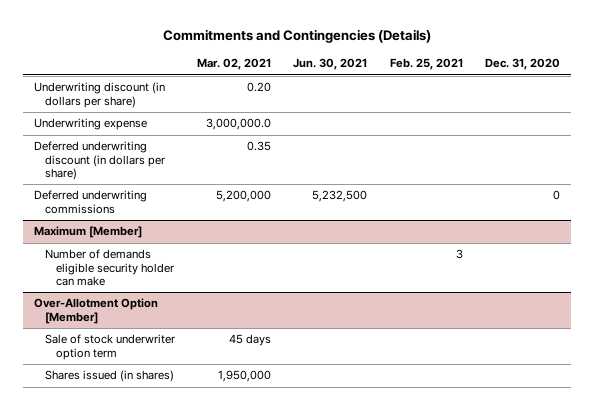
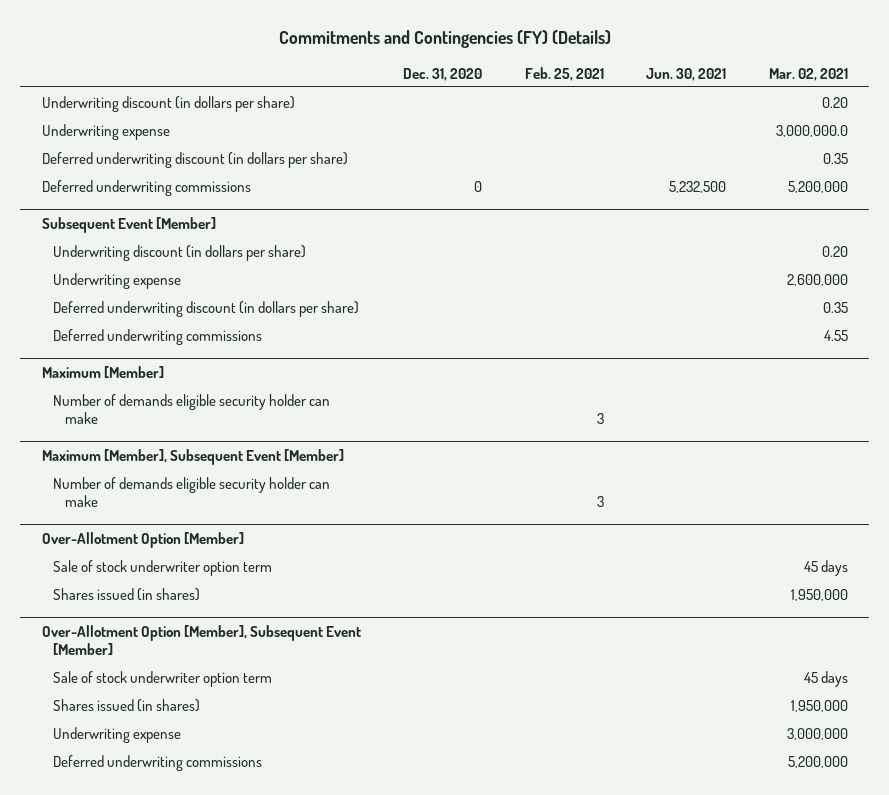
- Commitments and Contingencies (Details)
+ Commitments and Contingencies (FY) (Details)
- | Mar. 02, 2021 | Jun. 30, 2021 | Feb. 25, 2021 | Dec. 31, 2020
+ | Dec. 31, 2020 | Feb. 25, 2021 | Jun. 30, 2021 | Mar. 02, 2021
+ Subsequent Event [Member]
+ Underwriting discount (in dollars per share) | | | | 0.20
+ Underwriting expense | | | | 2,600,000
+ Deferred underwriting discount (in dollars per share) | | | | 0.35
+ Deferred underwriting commissions | | | | 4.55
+ Maximum [Member], Subsequent Event [Member]
+ Number of demands eligible security holder can make | | 3 | |
+ Over-Allotment Option [Member], Subsequent Event [Member]
+ Sale of stock underwriter option term | | | | 45 days
+ Shares issued (in shares) | | | | 1,950,000
+ Underwriting expense | | | | 3,000,000
+ Deferred underwriting commissions | | | | 5,200,000

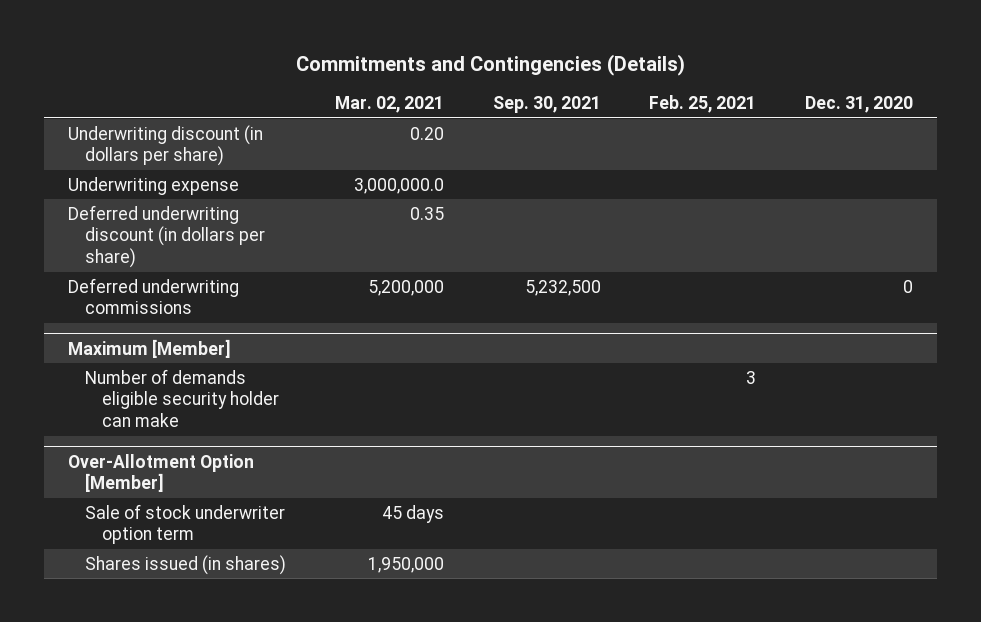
- Commitments and Contingencies (FY) (Details)
+ Commitments and Contingencies (Details)
- | Dec. 31, 2020 | Feb. 25, 2021 | Jun. 30, 2021 | Mar. 02, 2021
+ | Mar. 02, 2021 | Sep. 30, 2021 | Feb. 25, 2021 | Dec. 31, 2020
- Subsequent Event [Member]
- Underwriting discount (in dollars per share) | | | | 0.20
- Underwriting expense | | | | 2,600,000
- Deferred underwriting discount (in dollars per share) | | | | 0.35
- Deferred underwriting commissions | | | | 4.55
- Maximum [Member], Subsequent Event [Member]
- Number of demands eligible security holder can make | | 3 | |
- Over-Allotment Option [Member], Subsequent Event [Member]
- Sale of stock underwriter option term | | | | 45 days
- Shares issued (in shares) | | | | 1,950,000
- Underwriting expense | | | | 3,000,000
- Deferred underwriting commissions | | | | 5,200,000

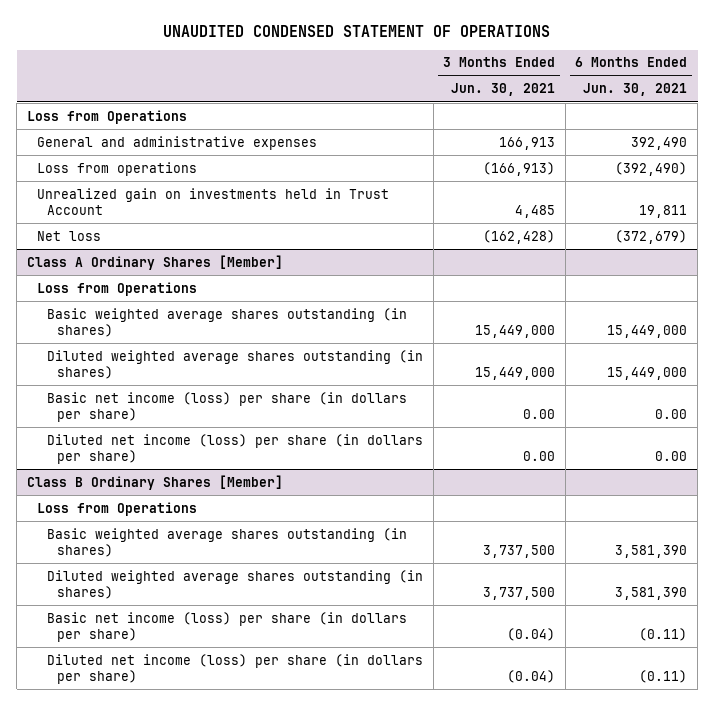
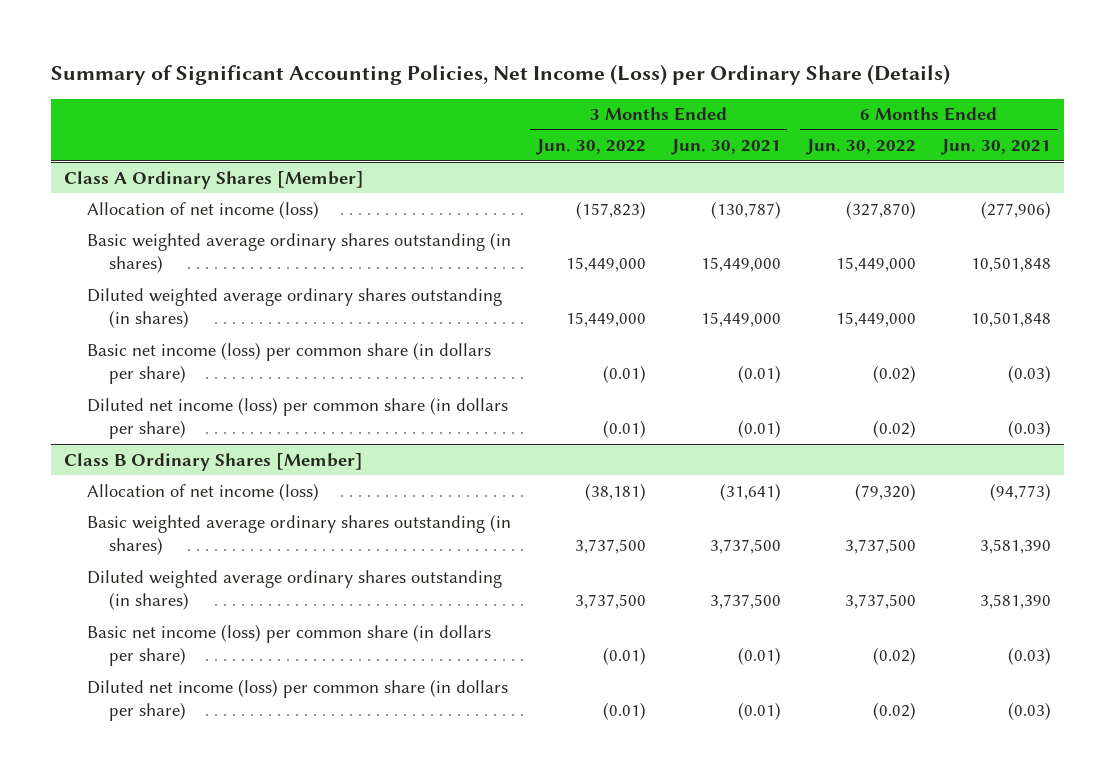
- UNAUDITED CONDENSED STATEMENT OF OPERATIONS
+ Summary of Significant Accounting Policies, Net Income (Loss) per Ordinary Share (Details)
- | 3 Months Ended Jun. 30, 2021 | 6 Months Ended Jun. 30, 2021
+ | 3 Months Ended Jun. 30, 2022 | 3 Months Ended Jun. 30, 2021 | 6 Months Ended Jun. 30, 2022 | 6 Months Ended Jun. 30, 2021
- Loss from Operations
- General and administrative expenses | 166,913 | 392,490
- Loss from operations | (166,913) | (392,490)
- Unrealized gain on investments held in Trust Account | 4,485 | 19,811
- Net loss | (162,428) | (372,679)
@ Class A Ordinary Shares [Member]
- Loss from Operations
- Basic weighted average shares outstanding (in shares) | 15,449,000 | 15,449,000
- Diluted weighted average shares outstanding (in shares) | 15,449,000 | 15,449,000
- Basic net income (loss) per share (in dollars per share) | 0.00 | 0.00
- Diluted net income (loss) per share (in dollars per share) | 0.00 | 0.00
+ Allocation of net income (loss) | (157,823) | (130,787) | (327,870) | (277,906)
+ Basic weighted average ordinary shares outstanding (in shares) | 15,449,000 | 15,449,000 | 15,449,000 | 10,501,848
+ Diluted weighted average ordinary shares outstanding (in shares) | 15,449,000 | 15,449,000 | 15,449,000 | 10,501,848
+ Basic net income (loss) per common share (in dollars per share) | (0.01) | (0.01) | (0.02) | (0.03)
+ Diluted net income (loss) per common share (in dollars per share) | (0.01) | (0.01) | (0.02) | (0.03)
@ Class B Ordinary Shares [Member]
- Loss from Operations
- Basic weighted average shares outstanding (in shares) | 3,737,500 | 3,581,390
- Diluted weighted average shares outstanding (in shares) | 3,737,500 | 3,581,390
- Basic net income (loss) per share (in dollars per share) | (0.04) | (0.11)
- Diluted net income (loss) per share (in dollars per share) | (0.04) | (0.11)
+ Allocation of net income (loss) | (38,181) | (31,641) | (79,320) | (94,773)
+ Basic weighted average ordinary shares outstanding (in shares) | 3,737,500 | 3,737,500 | 3,737,500 | 3,581,390
+ Diluted weighted average ordinary shares outstanding (in shares) | 3,737,500 | 3,737,500 | 3,737,500 | 3,581,390
+ Basic net income (loss) per common share (in dollars per share) | (0.01) | (0.01) | (0.02) | (0.03)
+ Diluted net income (loss) per common share (in dollars per share) | (0.01) | (0.01) | (0.02) | (0.03)

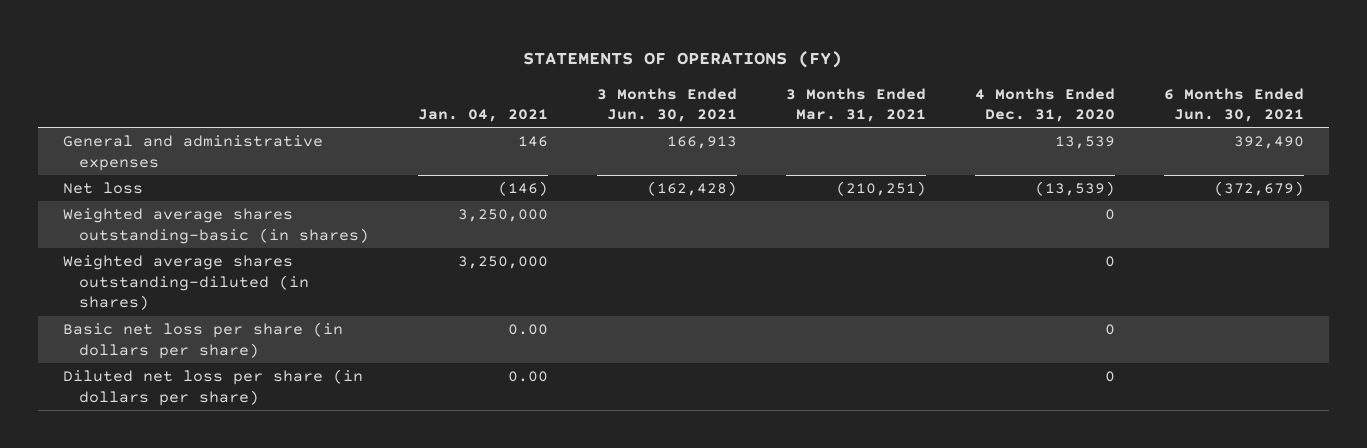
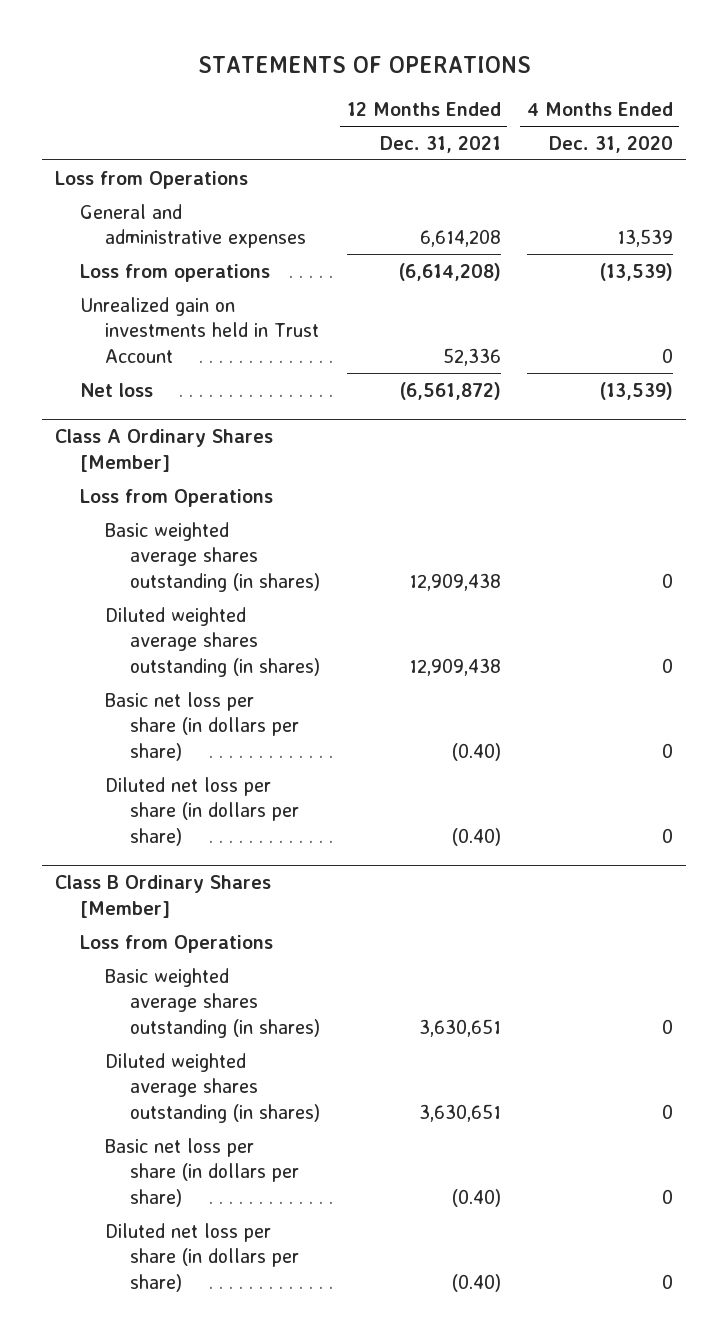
- STATEMENTS OF OPERATIONS (FY)
+ STATEMENTS OF OPERATIONS
- | Jan. 04, 2021 | 3 Months Ended Jun. 30, 2021 | 3 Months Ended Mar. 31, 2021 | 4 Months Ended Dec. 31, 2020 | 6 Months Ended Jun. 30, 2021
+ | 12 Months Ended Dec. 31, 2021 | 4 Months Ended Dec. 31, 2020
+ Loss from Operations
+ Loss from operations | (6,614,208) | (13,539)
+ Unrealized gain on investments held in Trust Account | 52,336 | 0
- Weighted average shares outstanding-basic (in shares) | 3,250,000 | | | 0 |
- Weighted average shares outstanding-diluted (in shares) | 3,250,000 | | | 0 |
+ Class A Ordinary Shares [Member]
+ Loss from Operations
+ Basic weighted average shares outstanding (in shares) | 12,909,438 | 0
+ Diluted weighted average shares outstanding (in shares) | 12,909,438 | 0
+ Class B Ordinary Shares [Member]
+ Loss from Operations
+ Basic weighted average shares outstanding (in shares) | 3,630,651 | 0
+ Diluted weighted average shares outstanding (in shares) | 3,630,651 | 0
+ Basic net loss per share (in dollars per share) | (0.40) | 0
+ Diluted net loss per share (in dollars per share) | (0.40) | 0

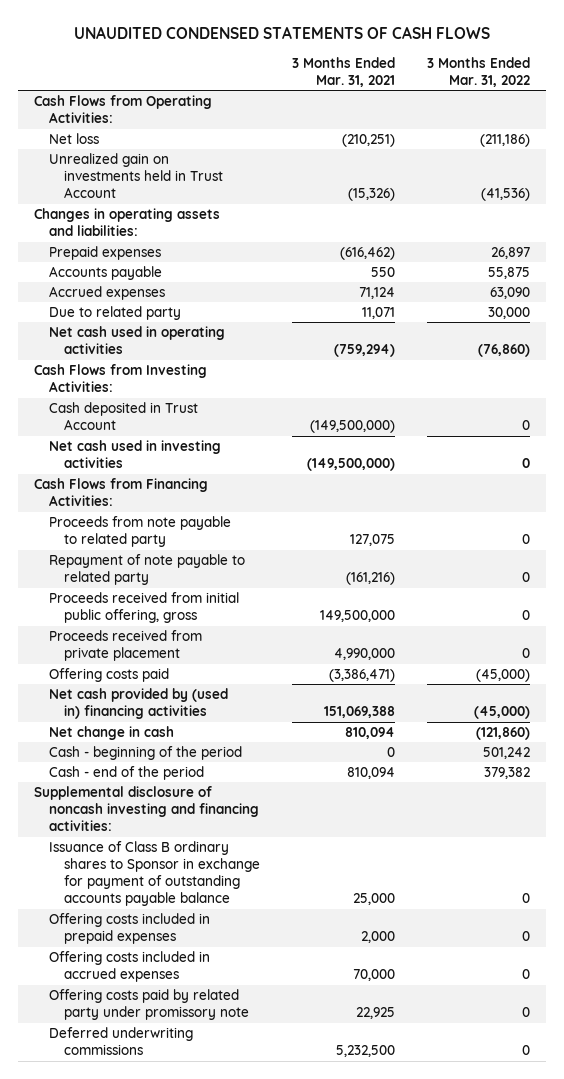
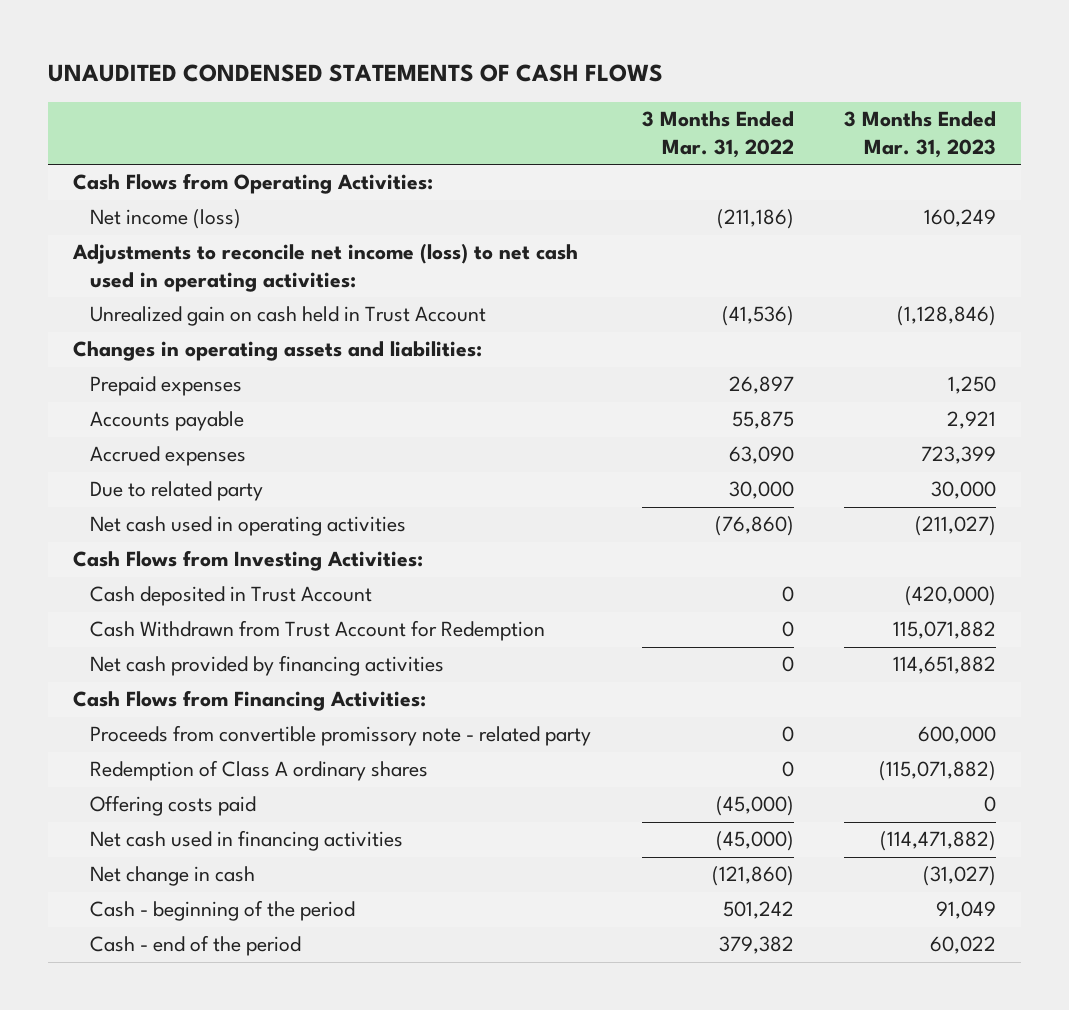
- | 3 Months Ended Mar. 31, 2021 | 3 Months Ended Mar. 31, 2022
+ | 3 Months Ended Mar. 31, 2022 | 3 Months Ended Mar. 31, 2023
- Net loss | (210,251) | (211,186)
- Unrealized gain on investments held in Trust Account | (15,326) | (41,536)
+ Net income (loss) | (211,186) | 160,249
+ Adjustments to reconcile net income (loss) to net cash used in operating activities:
+ Unrealized gain on cash held in Trust Account | (41,536) | (1,128,846)
- Net cash used in investing activities | (149,500,000) | 0
+ Cash Withdrawn from Trust Account for Redemption | 0 | 115,071,882
+ Net cash provided by financing activities | 0 | 114,651,882
- Proceeds from note payable to related party | 127,075 | 0
- Repayment of note payable to related party | (161,216) | 0
- Proceeds received from initial public offering, gross | 149,500,000 | 0
- Proceeds received from private placement | 4,990,000 | 0
+ Proceeds from convertible promissory note - related party | 0 | 600,000
+ Redemption of Class A ordinary shares | 0 | (115,071,882)
- Net cash provided by (used in) financing activities | 151,069,388 | (45,000)
+ Net cash used in financing activities | (45,000) | (114,471,882)
- Supplemental disclosure of noncash investing and financing activities:
- Issuance of Class B ordinary shares to Sponsor in exchange for payment of outstanding accounts payable balance | 25,000 | 0
- Offering costs included in prepaid expenses | 2,000 | 0
- Offering costs included in accrued expenses | 70,000 | 0
- Offering costs paid by related party under promissory note | 22,925 | 0
- Deferred underwriting commissions | 5,232,500 | 0

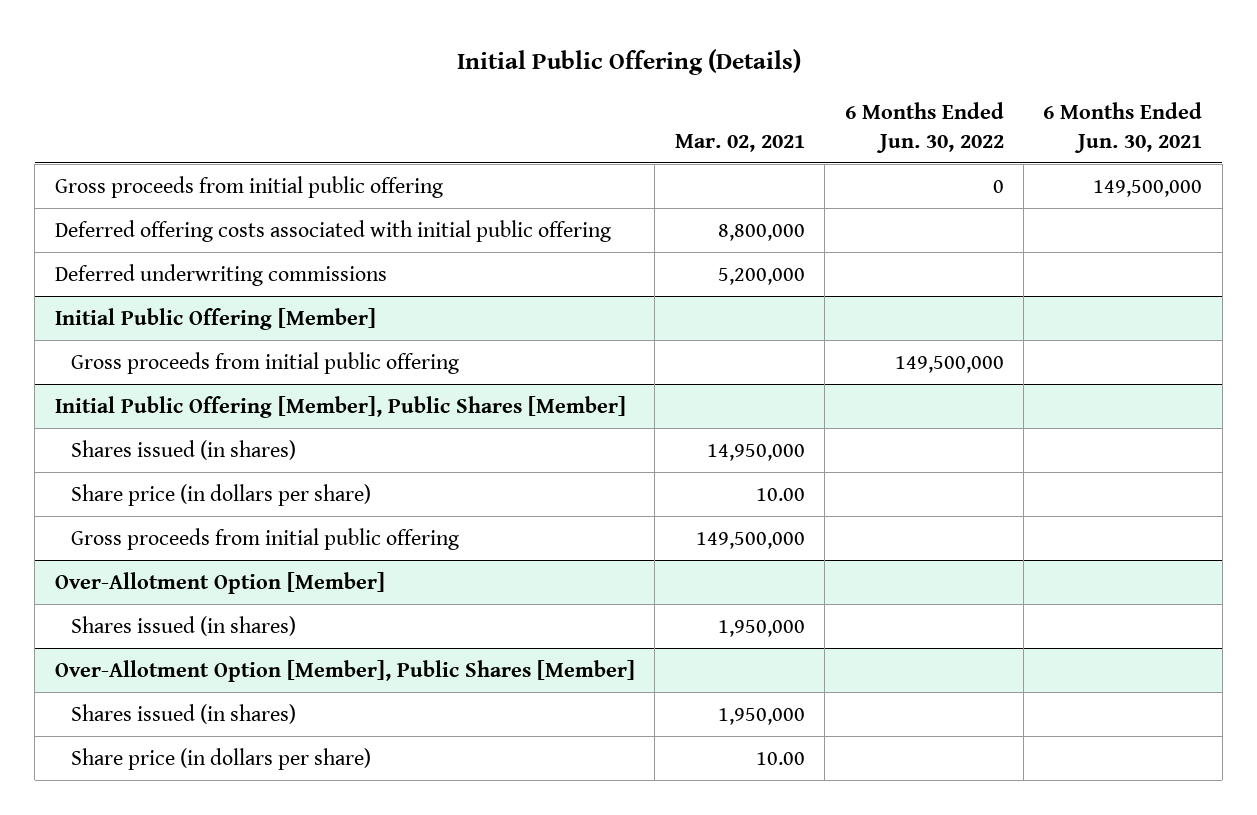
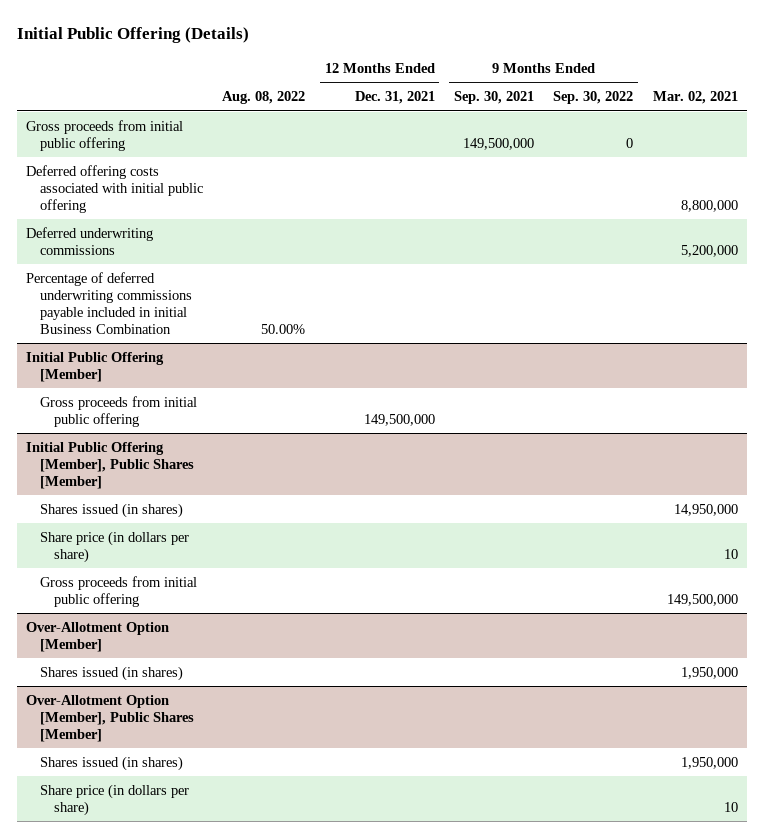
- | Mar. 02, 2021 | 6 Months Ended Jun. 30, 2022 | 6 Months Ended Jun. 30, 2021
+ | Aug. 08, 2022 | 12 Months Ended Dec. 31, 2021 | 9 Months Ended Sep. 30, 2021 | 9 Months Ended Sep. 30, 2022 | Mar. 02, 2021
+ Percentage of deferred underwriting commissions payable included in initial Business Combination | 50.00% | | | |
@ Initial Public Offering [Member], Public Shares [Member]
- Share price (in dollars per share) | 10.00 | |
+ Share price (in dollars per share) | | | | | 10
@ Over-Allotment Option [Member], Public Shares [Member]
- Share price (in dollars per share) | 10.00 | |
+ Share price (in dollars per share) | | | | | 10

